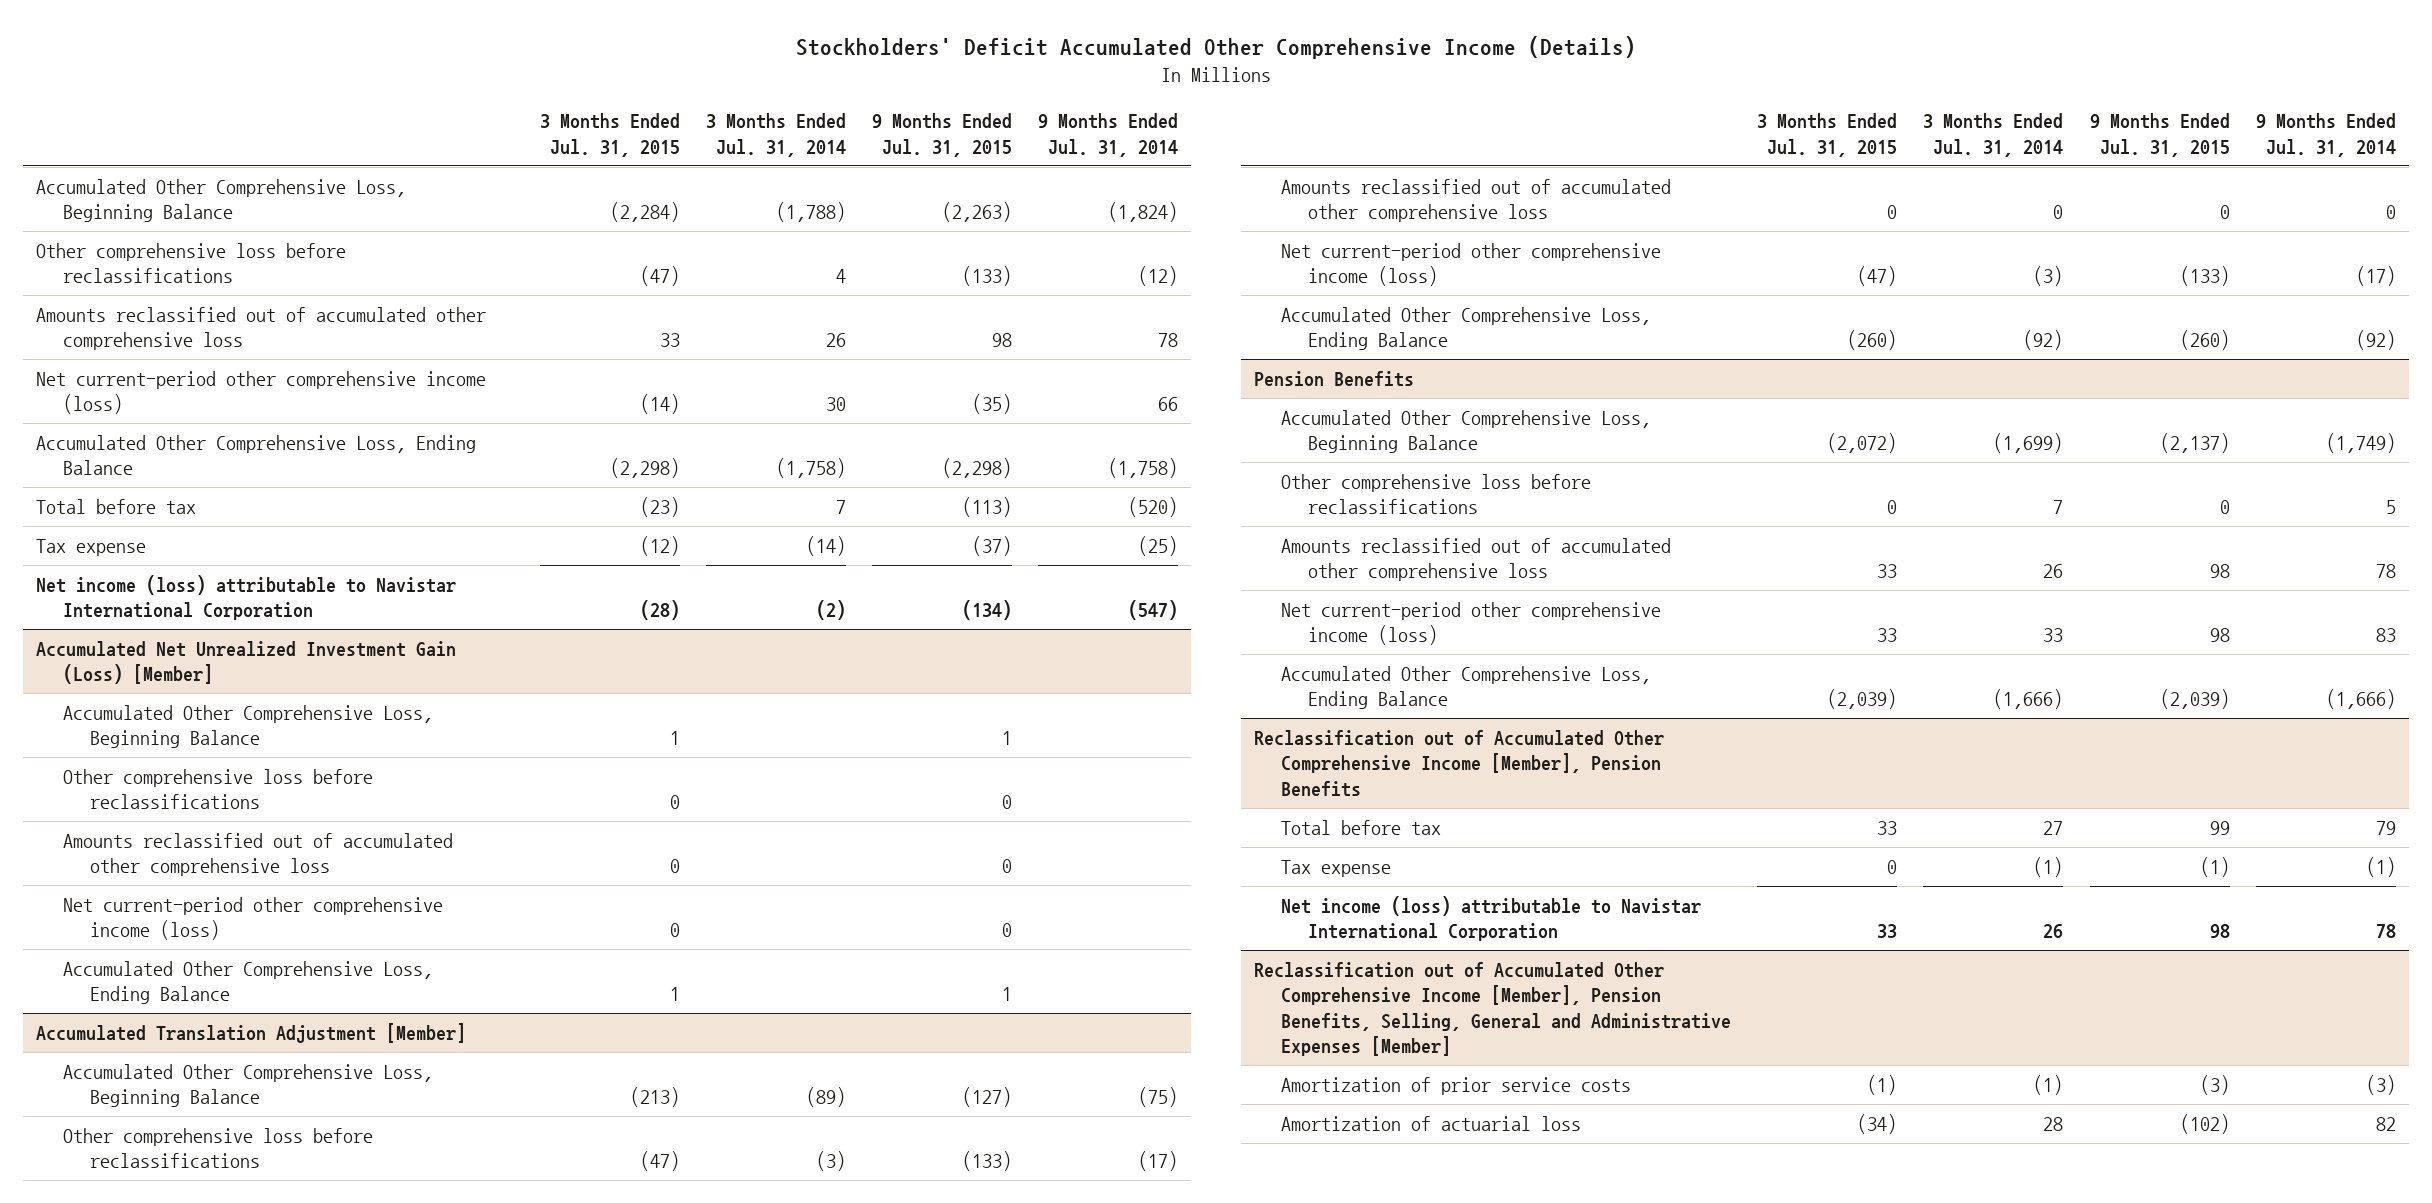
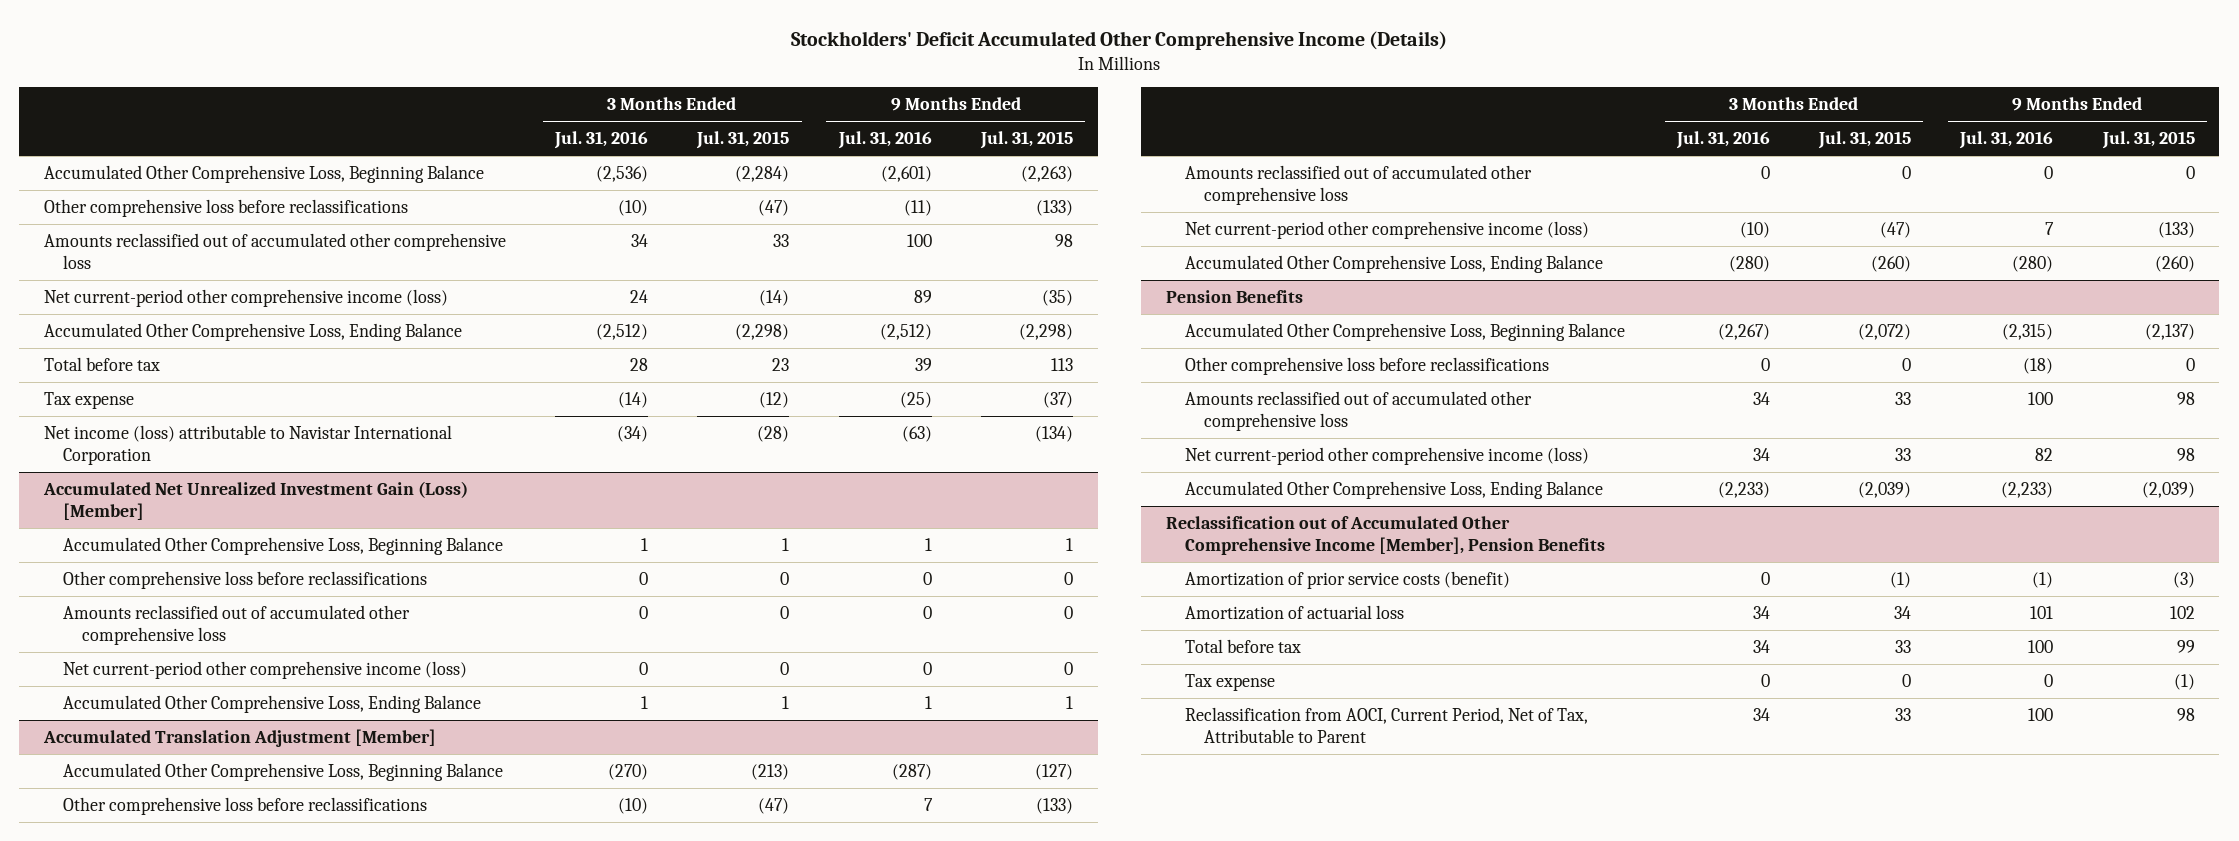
- | 3 Months Ended Jul. 31, 2015 | 3 Months Ended Jul. 31, 2014 | 9 Months Ended Jul. 31, 2015 | 9 Months Ended Jul. 31, 2014
+ | 3 Months Ended Jul. 31, 2016 | 3 Months Ended Jul. 31, 2015 | 9 Months Ended Jul. 31, 2016 | 9 Months Ended Jul. 31, 2015
- Total before tax | (23) | 7 | (113) | (520)
+ Total before tax | 28 | 23 | 39 | 113
@ Reclassification out of Accumulated Other Comprehensive Income [Member], Pension Benefits
+ Amortization of prior service costs (benefit) | 0 | (1) | (1) | (3)
+ Amortization of actuarial loss | 34 | 34 | 101 | 102
- Net income (loss) attributable to Navistar International Corporation | 33 | 26 | 98 | 78
- Reclassification out of Accumulated Other Comprehensive Income [Member], Pension Benefits, Selling, General and Administrative Expenses [Member]
- Amortization of prior service costs | (1) | (1) | (3) | (3)
- Amortization of actuarial loss | (34) | 28 | (102) | 82
@ Reclassification out of Accumulated Other Comprehensive Income [Member], Pension Benefits
+ Reclassification from AOCI, Current Period, Net of Tax, Attributable to Parent | 34 | 33 | 100 | 98

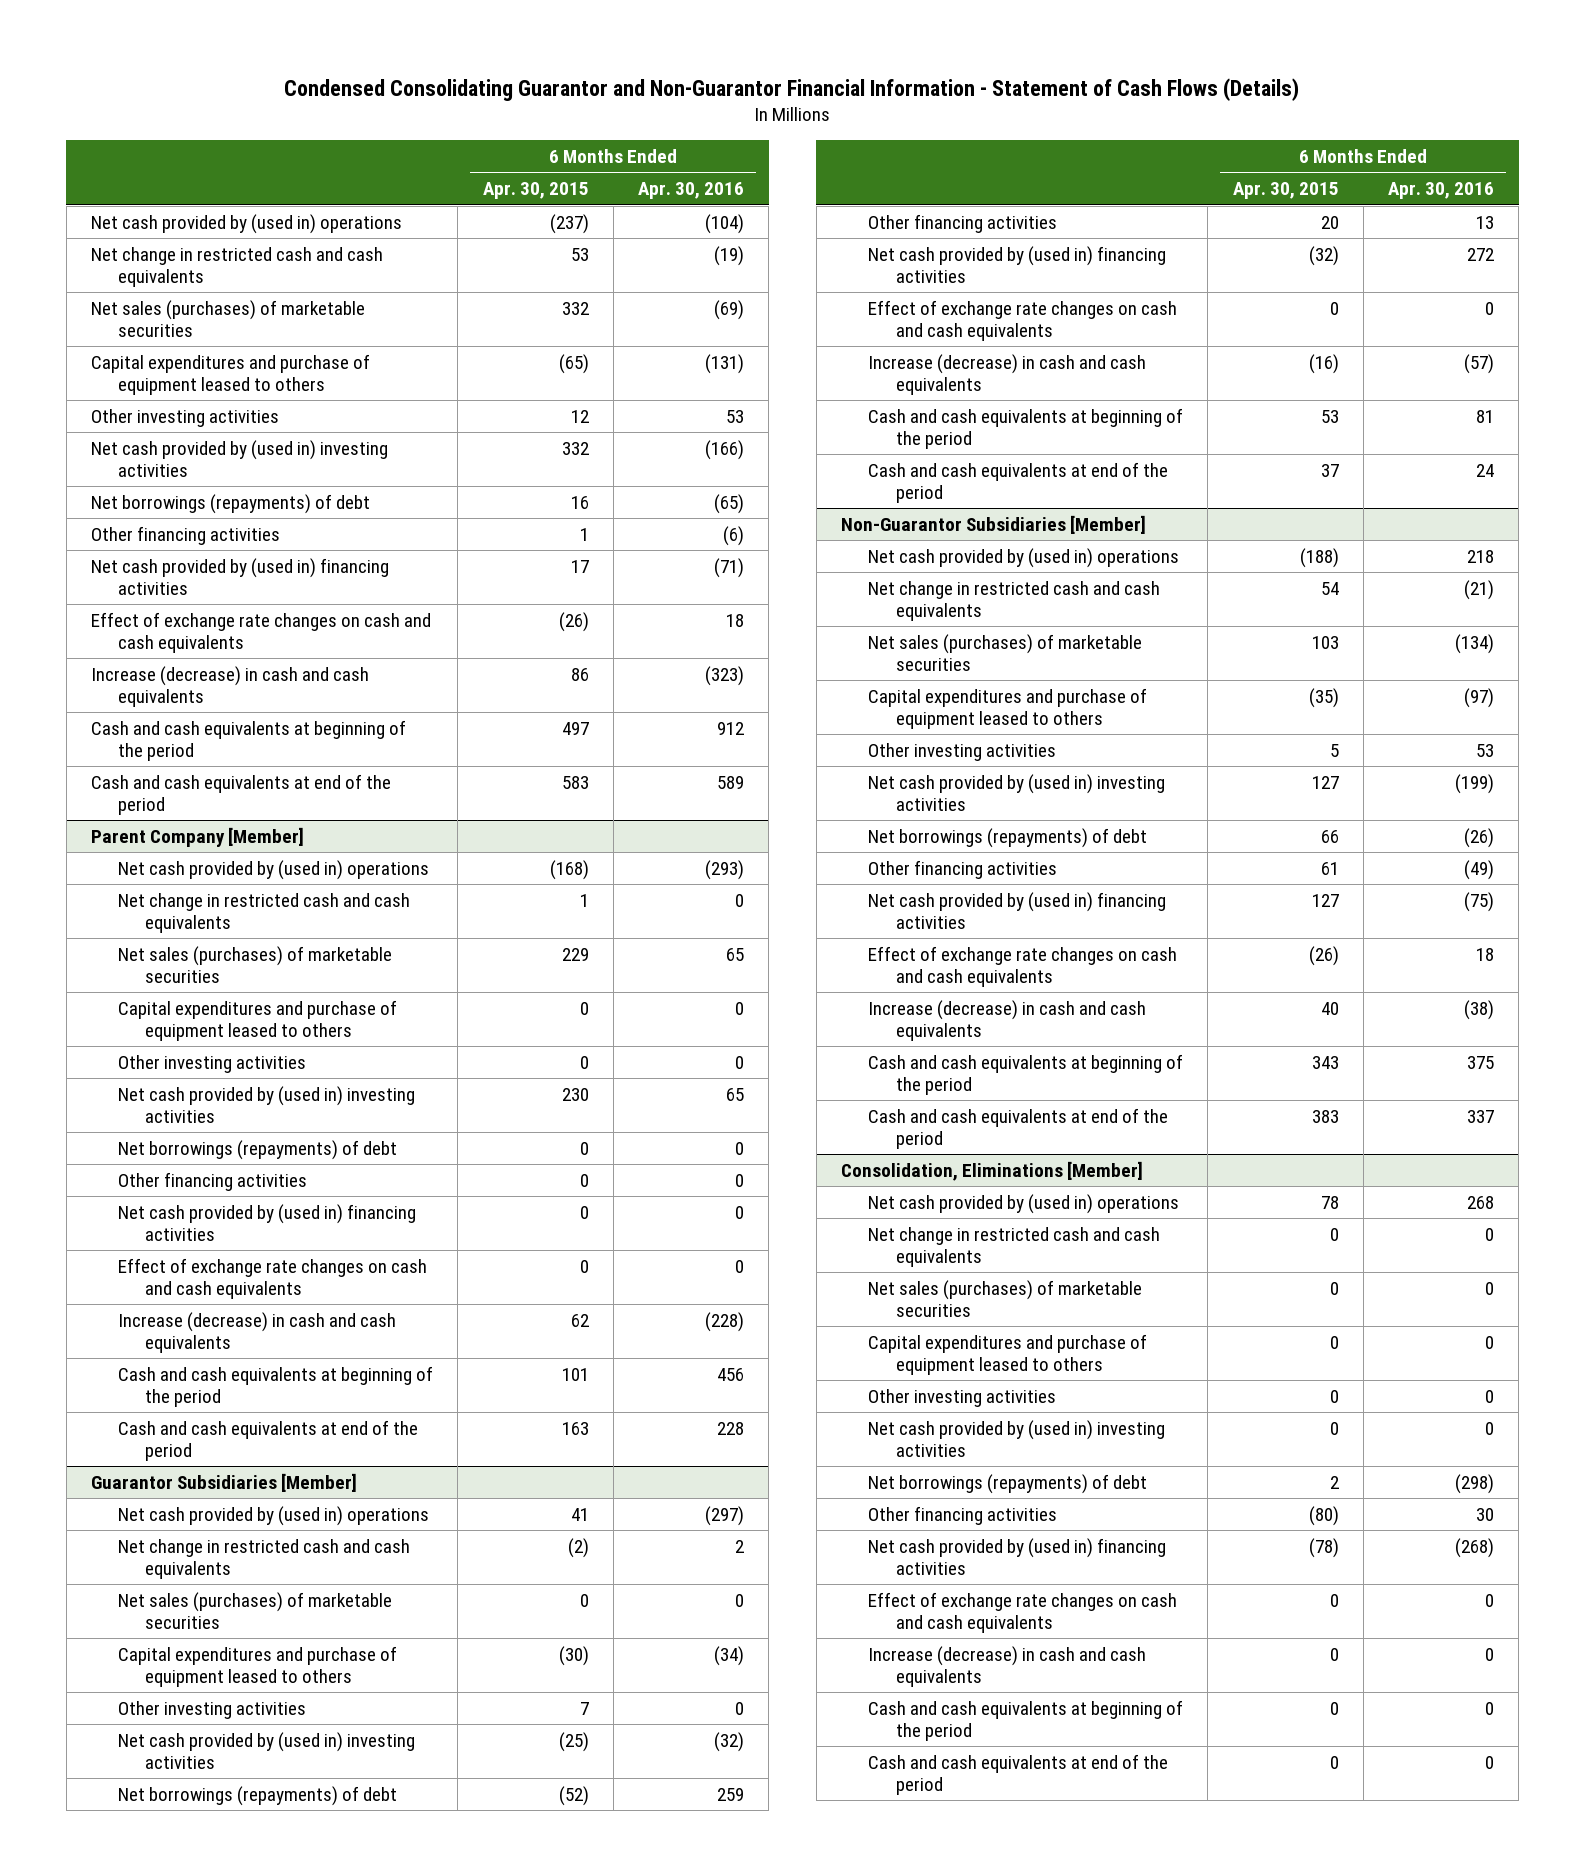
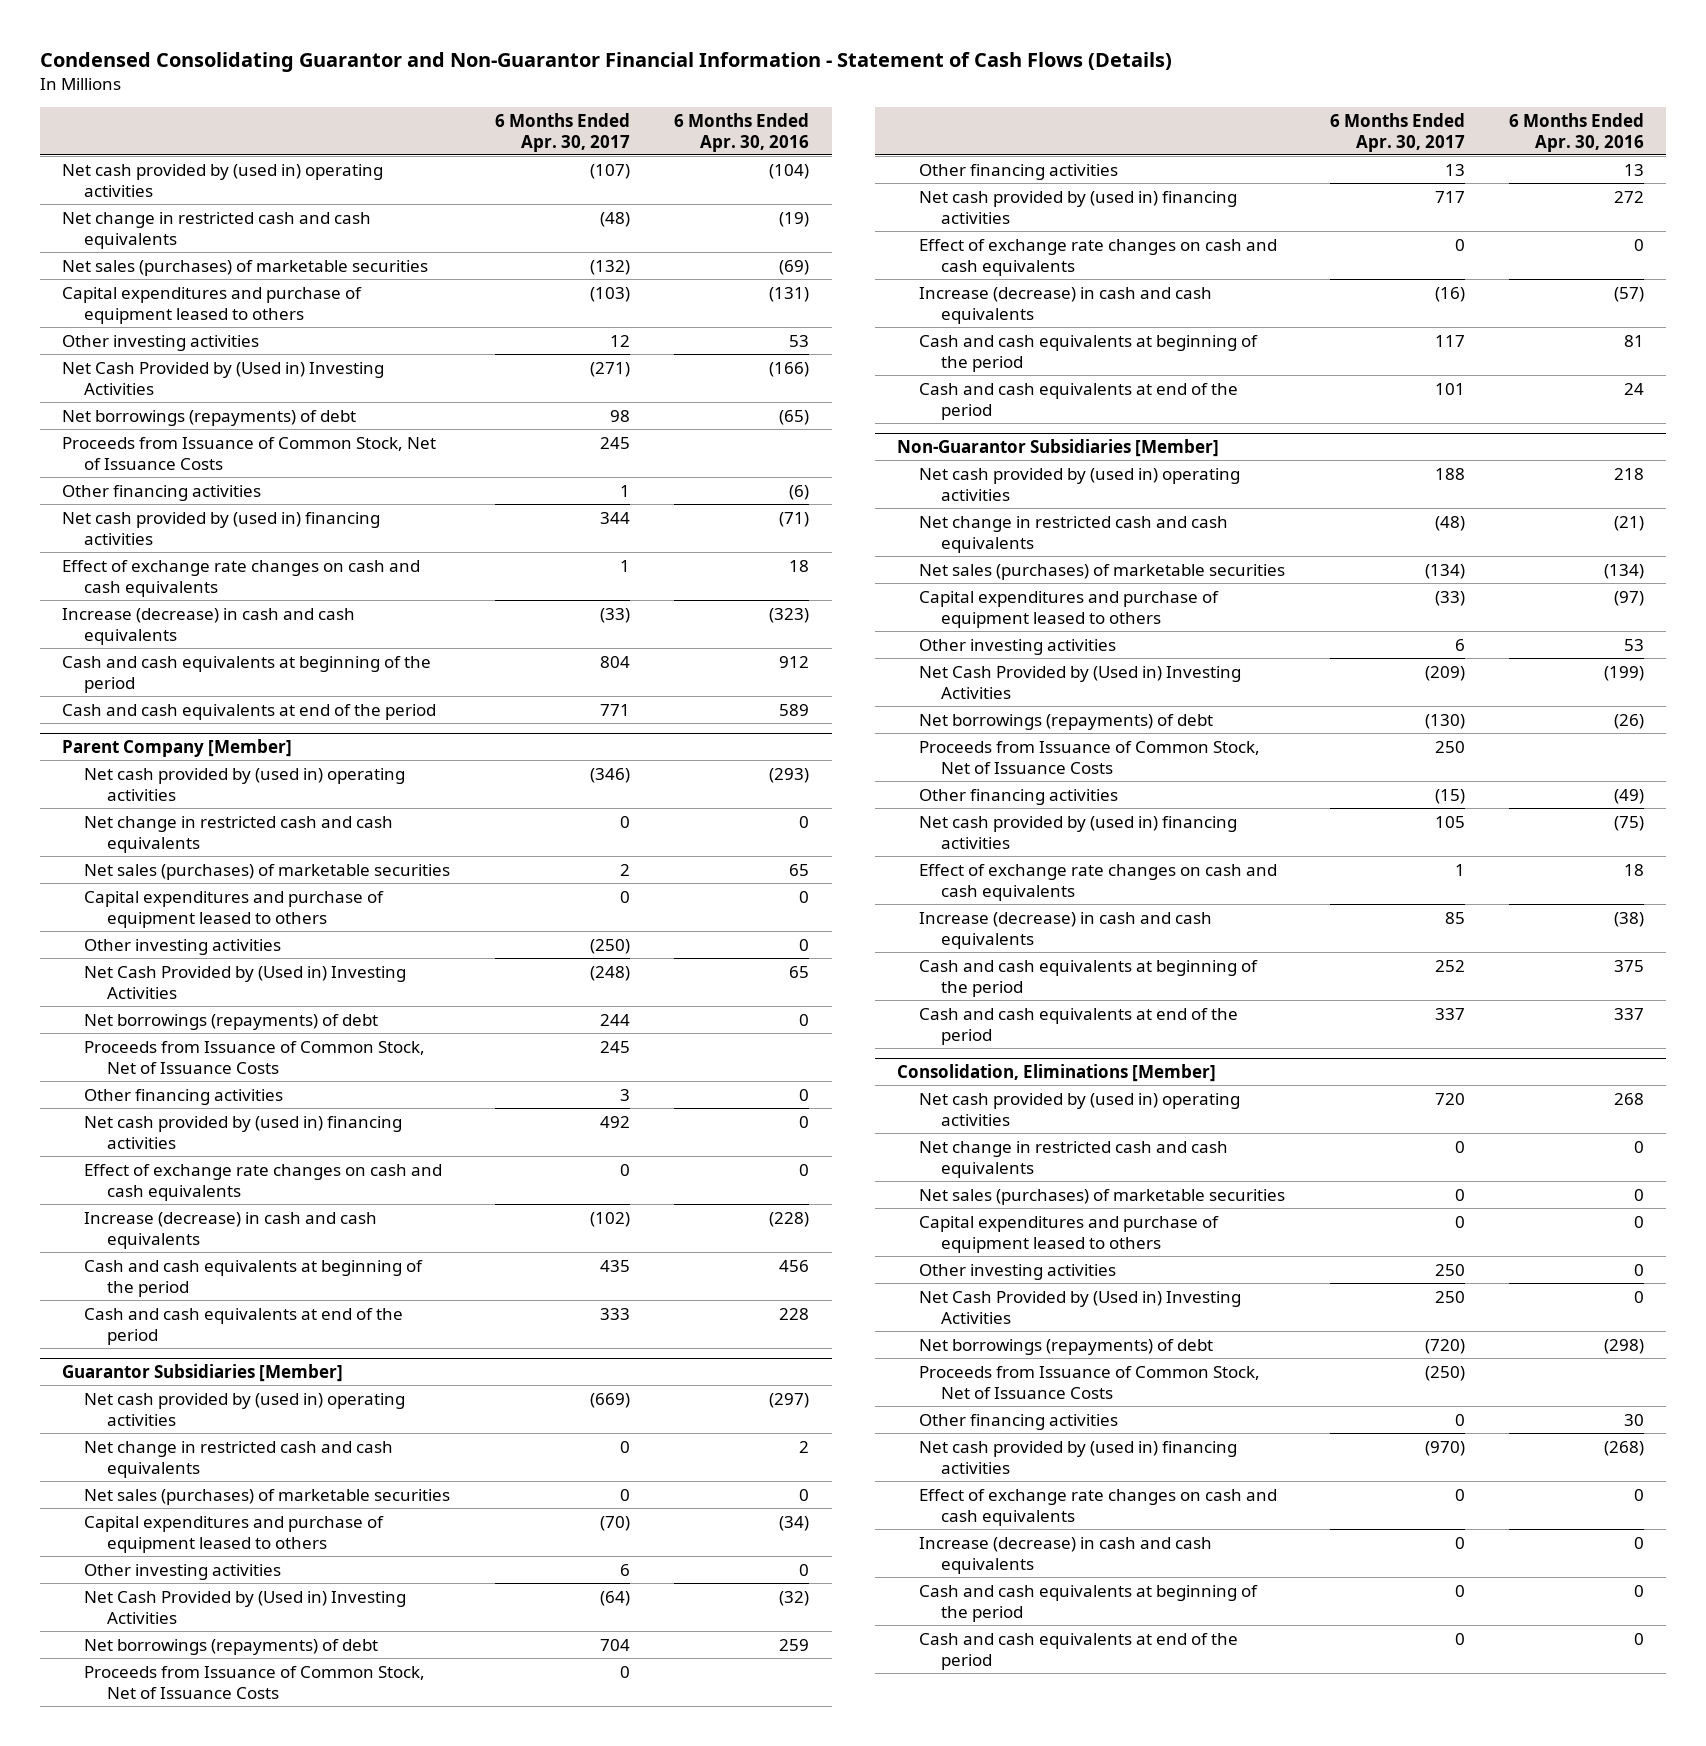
- | 6 Months Ended Apr. 30, 2015 | 6 Months Ended Apr. 30, 2016
+ | 6 Months Ended Apr. 30, 2017 | 6 Months Ended Apr. 30, 2016
- Net cash provided by (used in) operations | (237) | (104)
+ Net cash provided by (used in) operating activities | (107) | (104)
- Net cash provided by (used in) investing activities | 332 | (166)
+ Net Cash Provided by (Used in) Investing Activities | (271) | (166)
+ Proceeds from Issuance of Common Stock, Net of Issuance Costs | 245 |
@ Parent Company [Member]
- Net cash provided by (used in) operations | (168) | (293)
+ Net cash provided by (used in) operating activities | (346) | (293)
- Net cash provided by (used in) investing activities | 230 | 65
+ Net Cash Provided by (Used in) Investing Activities | (248) | 65
+ Proceeds from Issuance of Common Stock, Net of Issuance Costs | 245 |
@ Guarantor Subsidiaries [Member]
- Net cash provided by (used in) operations | 41 | (297)
+ Net cash provided by (used in) operating activities | (669) | (297)
- Net cash provided by (used in) investing activities | (25) | (32)
+ Net Cash Provided by (Used in) Investing Activities | (64) | (32)
+ Proceeds from Issuance of Common Stock, Net of Issuance Costs | 0 |
@ Non-Guarantor Subsidiaries [Member]
- Net cash provided by (used in) operations | (188) | 218
+ Net cash provided by (used in) operating activities | 188 | 218
- Net cash provided by (used in) investing activities | 127 | (199)
+ Net Cash Provided by (Used in) Investing Activities | (209) | (199)
+ Proceeds from Issuance of Common Stock, Net of Issuance Costs | 250 |
@ Consolidation, Eliminations [Member]
- Net cash provided by (used in) operations | 78 | 268
+ Net cash provided by (used in) operating activities | 720 | 268
- Net cash provided by (used in) investing activities | 0 | 0
+ Net Cash Provided by (Used in) Investing Activities | 250 | 0
+ Proceeds from Issuance of Common Stock, Net of Issuance Costs | (250) |

